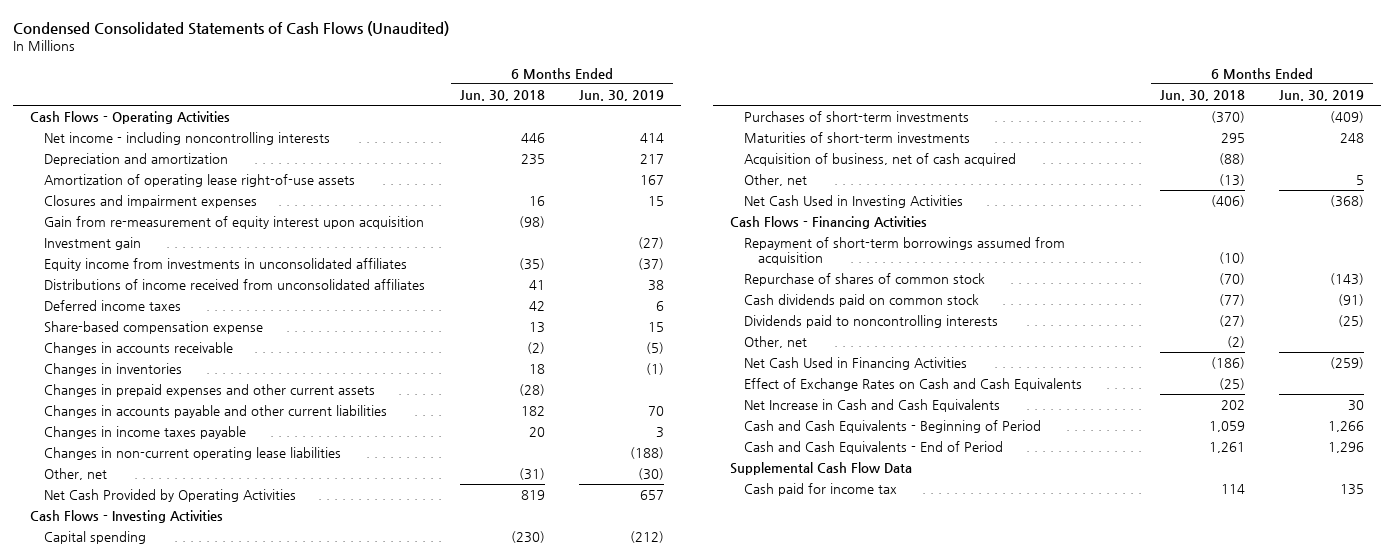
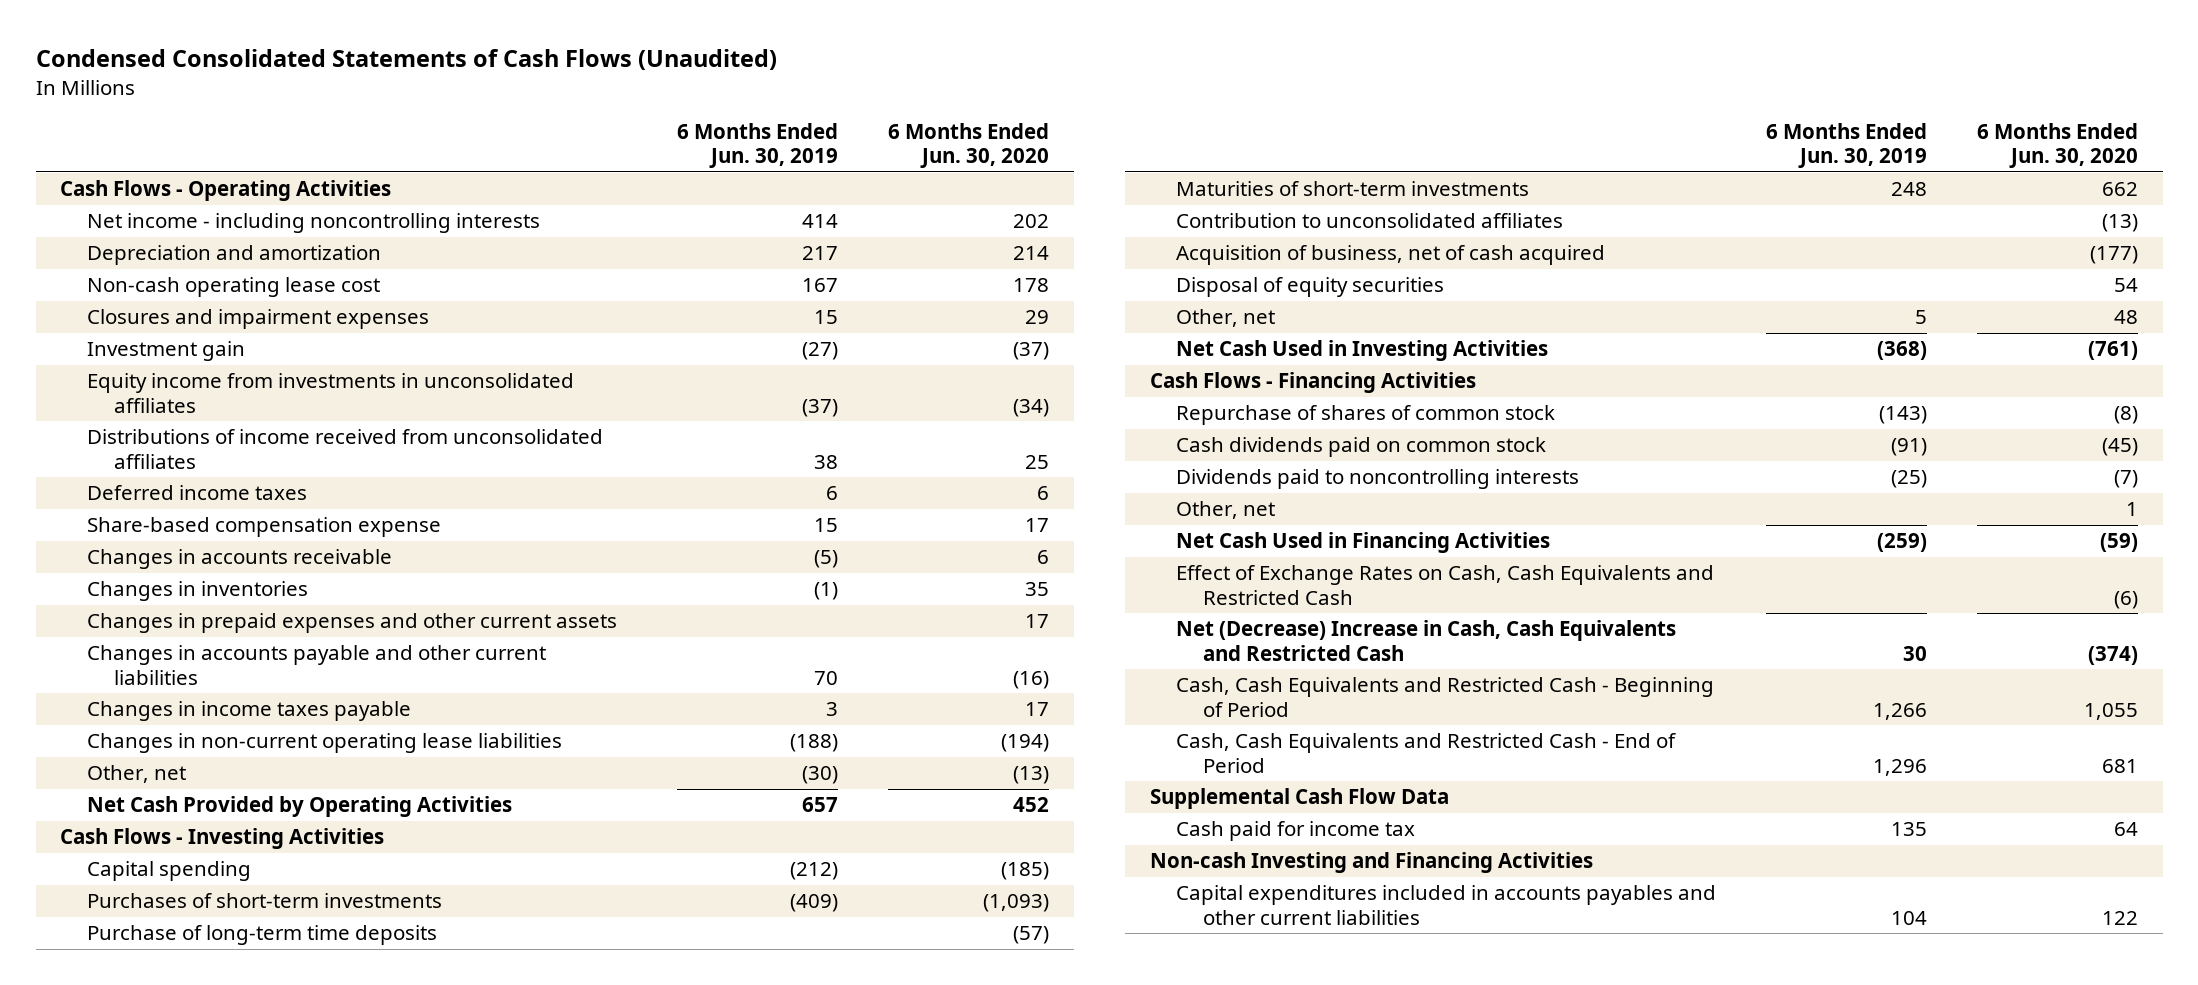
- | 6 Months Ended Jun. 30, 2018 | 6 Months Ended Jun. 30, 2019
+ | 6 Months Ended Jun. 30, 2019 | 6 Months Ended Jun. 30, 2020
- Amortization of operating lease right-of-use assets | | 167
+ Non-cash operating lease cost | 167 | 178
- Gain from re-measurement of equity interest upon acquisition | (98) |
+ Purchase of long-term time deposits | | (57)
+ Contribution to unconsolidated affiliates | | (13)
+ Disposal of equity securities | | 54
- Repayment of short-term borrowings assumed from acquisition | (10) |
- Effect of Exchange Rates on Cash and Cash Equivalents | (25) |
- Net Increase in Cash and Cash Equivalents | 202 | 30
- Cash and Cash Equivalents - Beginning of Period | 1,059 | 1,266
- Cash and Cash Equivalents - End of Period | 1,261 | 1,296
+ Effect of Exchange Rates on Cash, Cash Equivalents and Restricted Cash | | (6)
+ Net (Decrease) Increase in Cash, Cash Equivalents and Restricted Cash | 30 | (374)
+ Cash, Cash Equivalents and Restricted Cash - Beginning of Period | 1,266 | 1,055
+ Cash, Cash Equivalents and Restricted Cash - End of Period | 1,296 | 681
+ Non-cash Investing and Financing Activities
+ Capital expenditures included in accounts payables and other current liabilities | 104 | 122

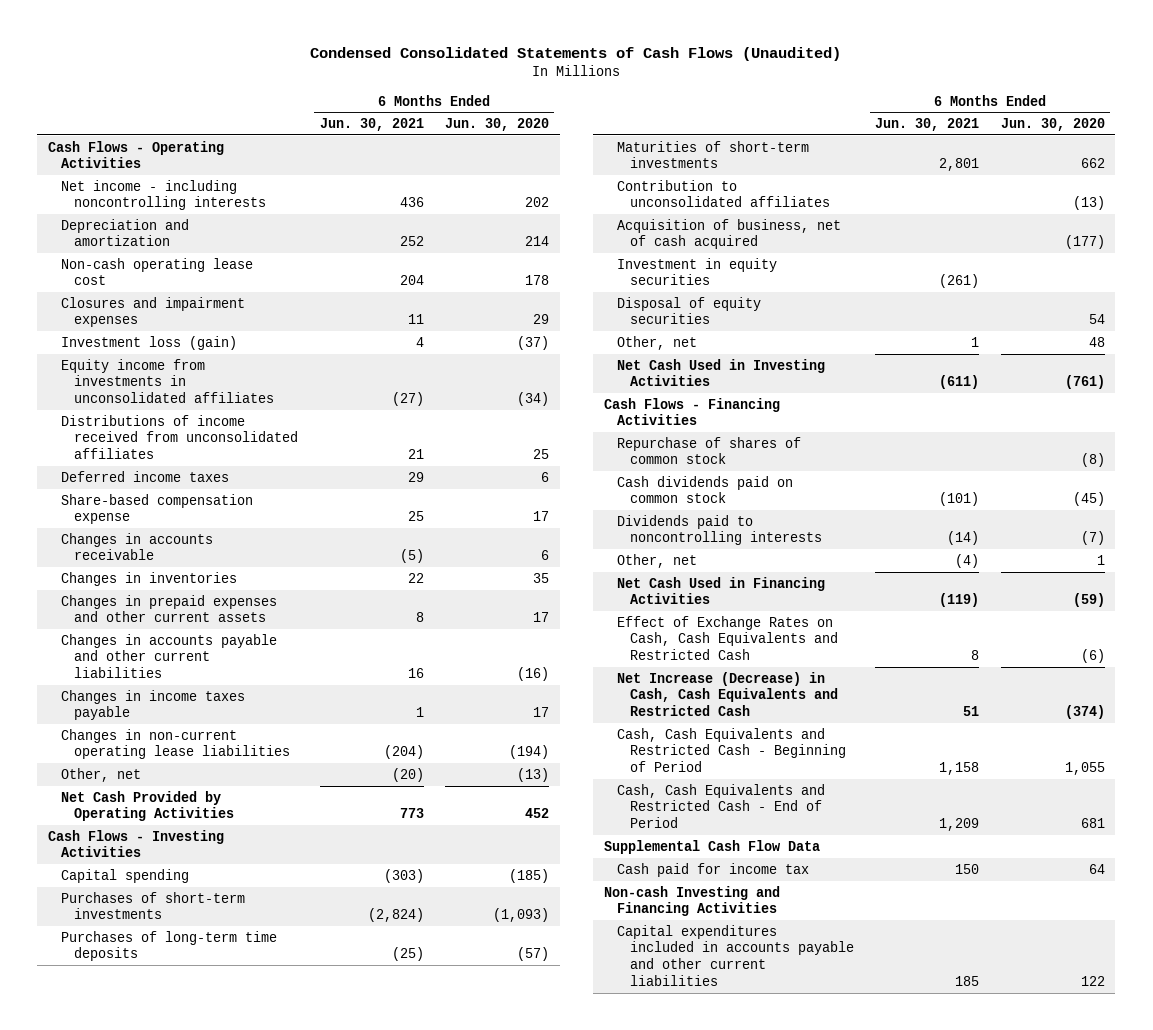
- | 6 Months Ended Jun. 30, 2019 | 6 Months Ended Jun. 30, 2020
+ | 6 Months Ended Jun. 30, 2021 | 6 Months Ended Jun. 30, 2020
- Investment gain | (27) | (37)
+ Investment loss (gain) | 4 | (37)
- Purchase of long-term time deposits | | (57)
+ Purchases of long-term time deposits | (25) | (57)
+ Investment in equity securities | (261) |
- Net (Decrease) Increase in Cash, Cash Equivalents and Restricted Cash | 30 | (374)
+ Net Increase (Decrease) in Cash, Cash Equivalents and Restricted Cash | 51 | (374)
- Capital expenditures included in accounts payables and other current liabilities | 104 | 122
+ Capital expenditures included in accounts payable and other current liabilities | 185 | 122

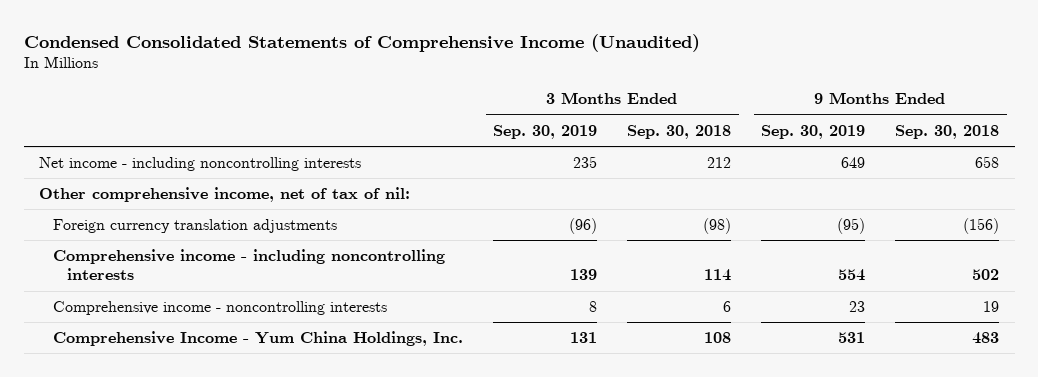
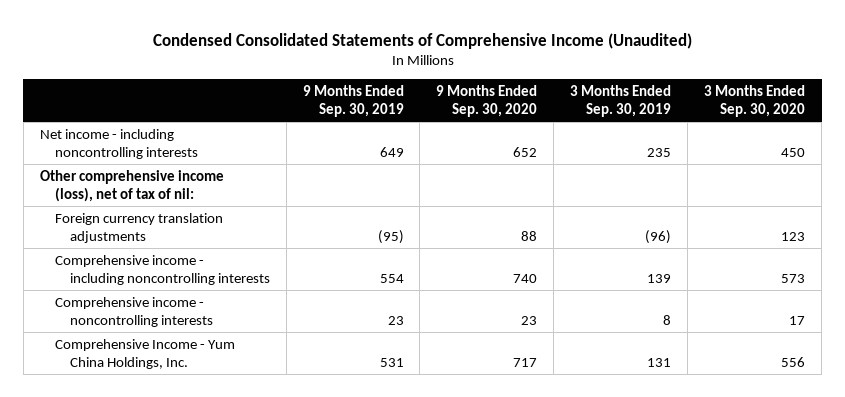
- | 3 Months Ended Sep. 30, 2019 | 3 Months Ended Sep. 30, 2018 | 9 Months Ended Sep. 30, 2019 | 9 Months Ended Sep. 30, 2018
+ | 9 Months Ended Sep. 30, 2019 | 9 Months Ended Sep. 30, 2020 | 3 Months Ended Sep. 30, 2019 | 3 Months Ended Sep. 30, 2020
- Other comprehensive income, net of tax of nil:
+ Other comprehensive income (loss), net of tax of nil:

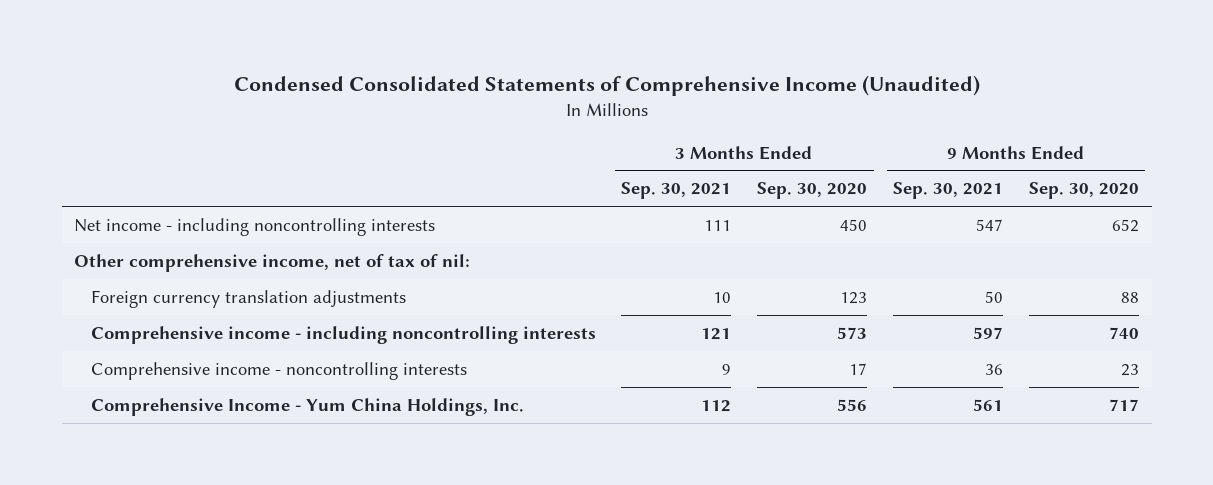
- | 9 Months Ended Sep. 30, 2019 | 9 Months Ended Sep. 30, 2020 | 3 Months Ended Sep. 30, 2019 | 3 Months Ended Sep. 30, 2020
+ | 3 Months Ended Sep. 30, 2021 | 3 Months Ended Sep. 30, 2020 | 9 Months Ended Sep. 30, 2021 | 9 Months Ended Sep. 30, 2020
- Other comprehensive income (loss), net of tax of nil:
+ Other comprehensive income, net of tax of nil:

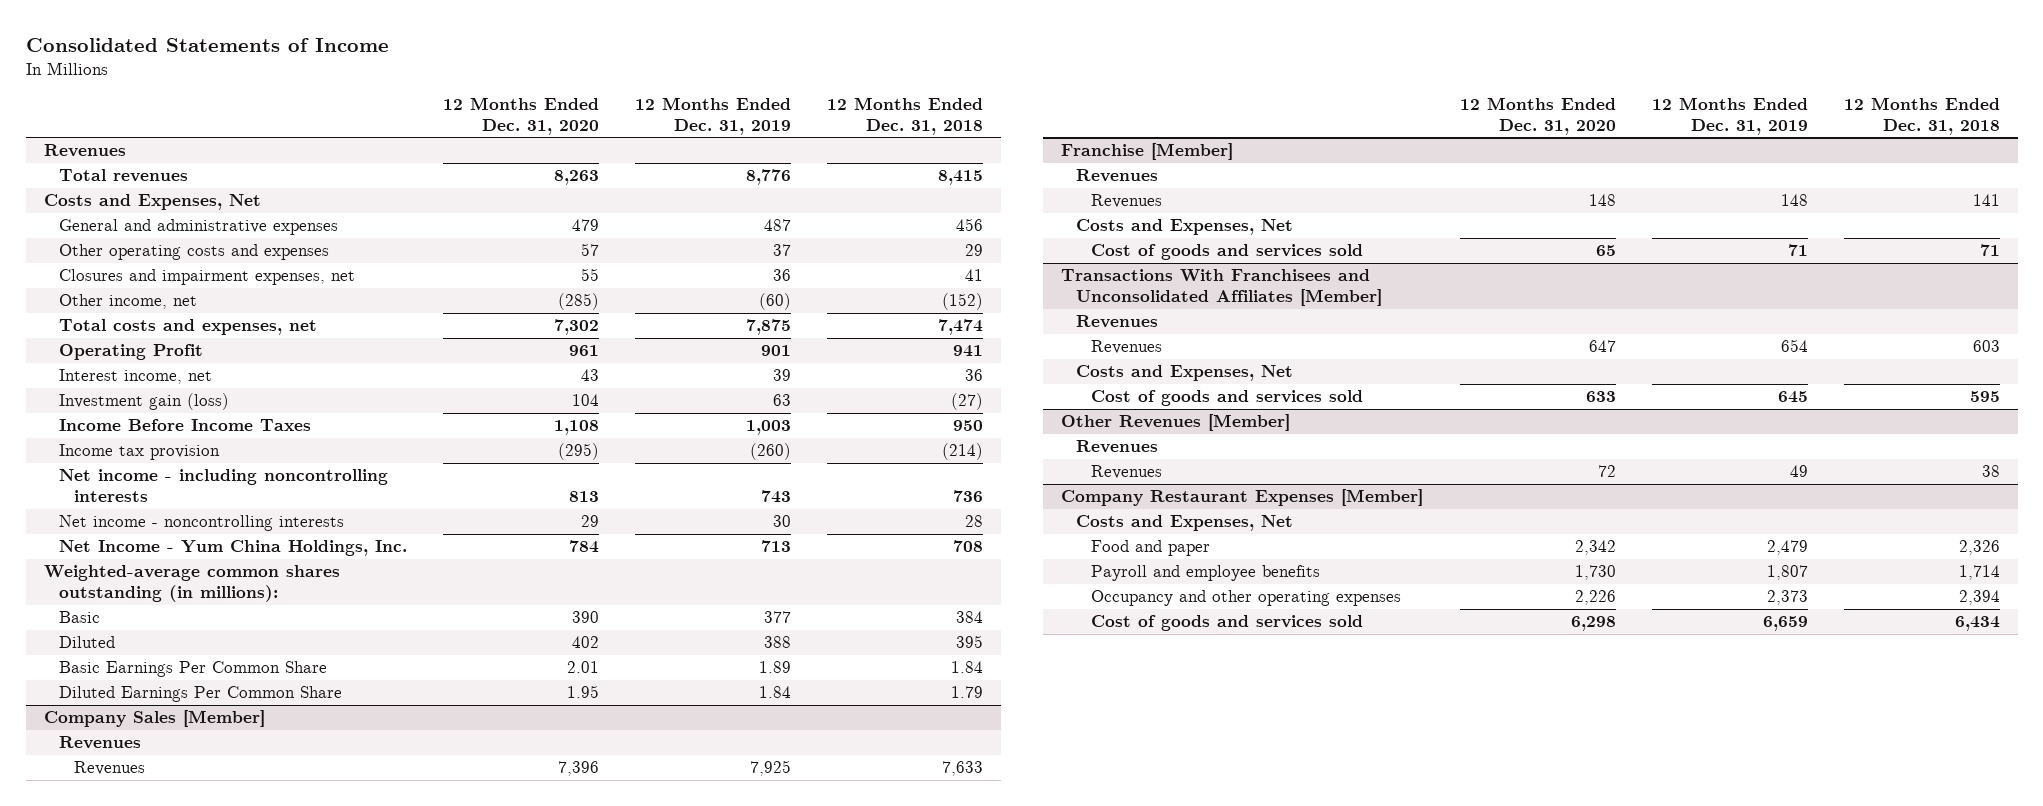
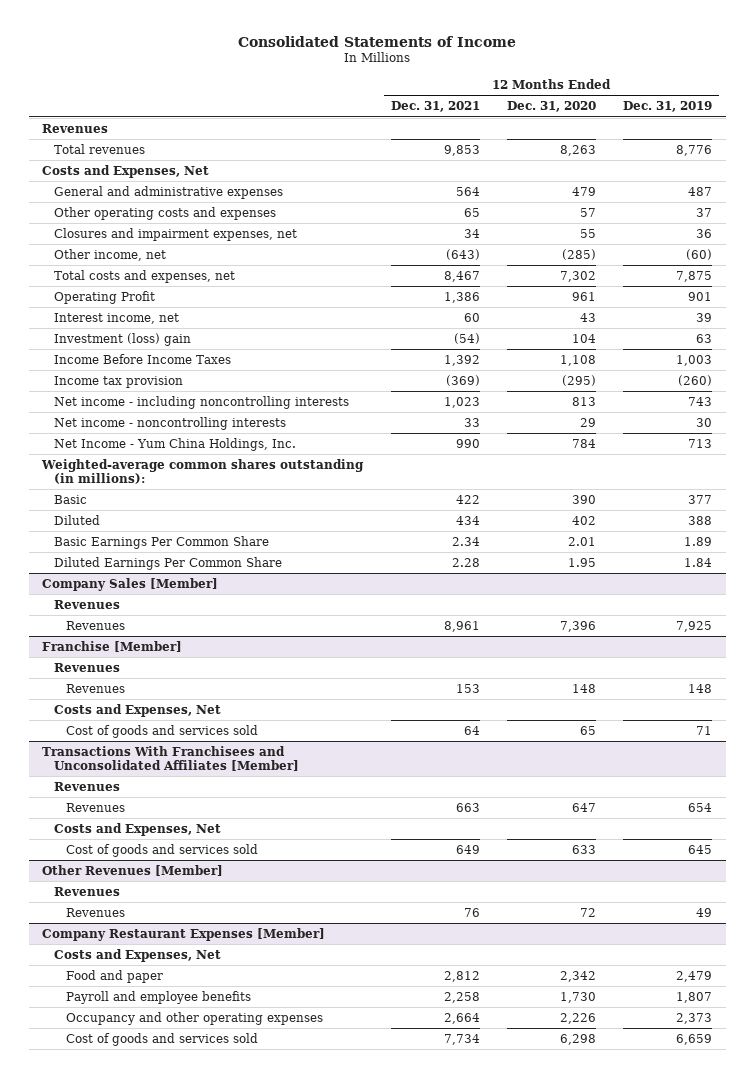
- | 12 Months Ended Dec. 31, 2020 | 12 Months Ended Dec. 31, 2019 | 12 Months Ended Dec. 31, 2018
+ | 12 Months Ended Dec. 31, 2021 | 12 Months Ended Dec. 31, 2020 | 12 Months Ended Dec. 31, 2019
- Investment gain (loss) | 104 | 63 | (27)
+ Investment (loss) gain | (54) | 104 | 63

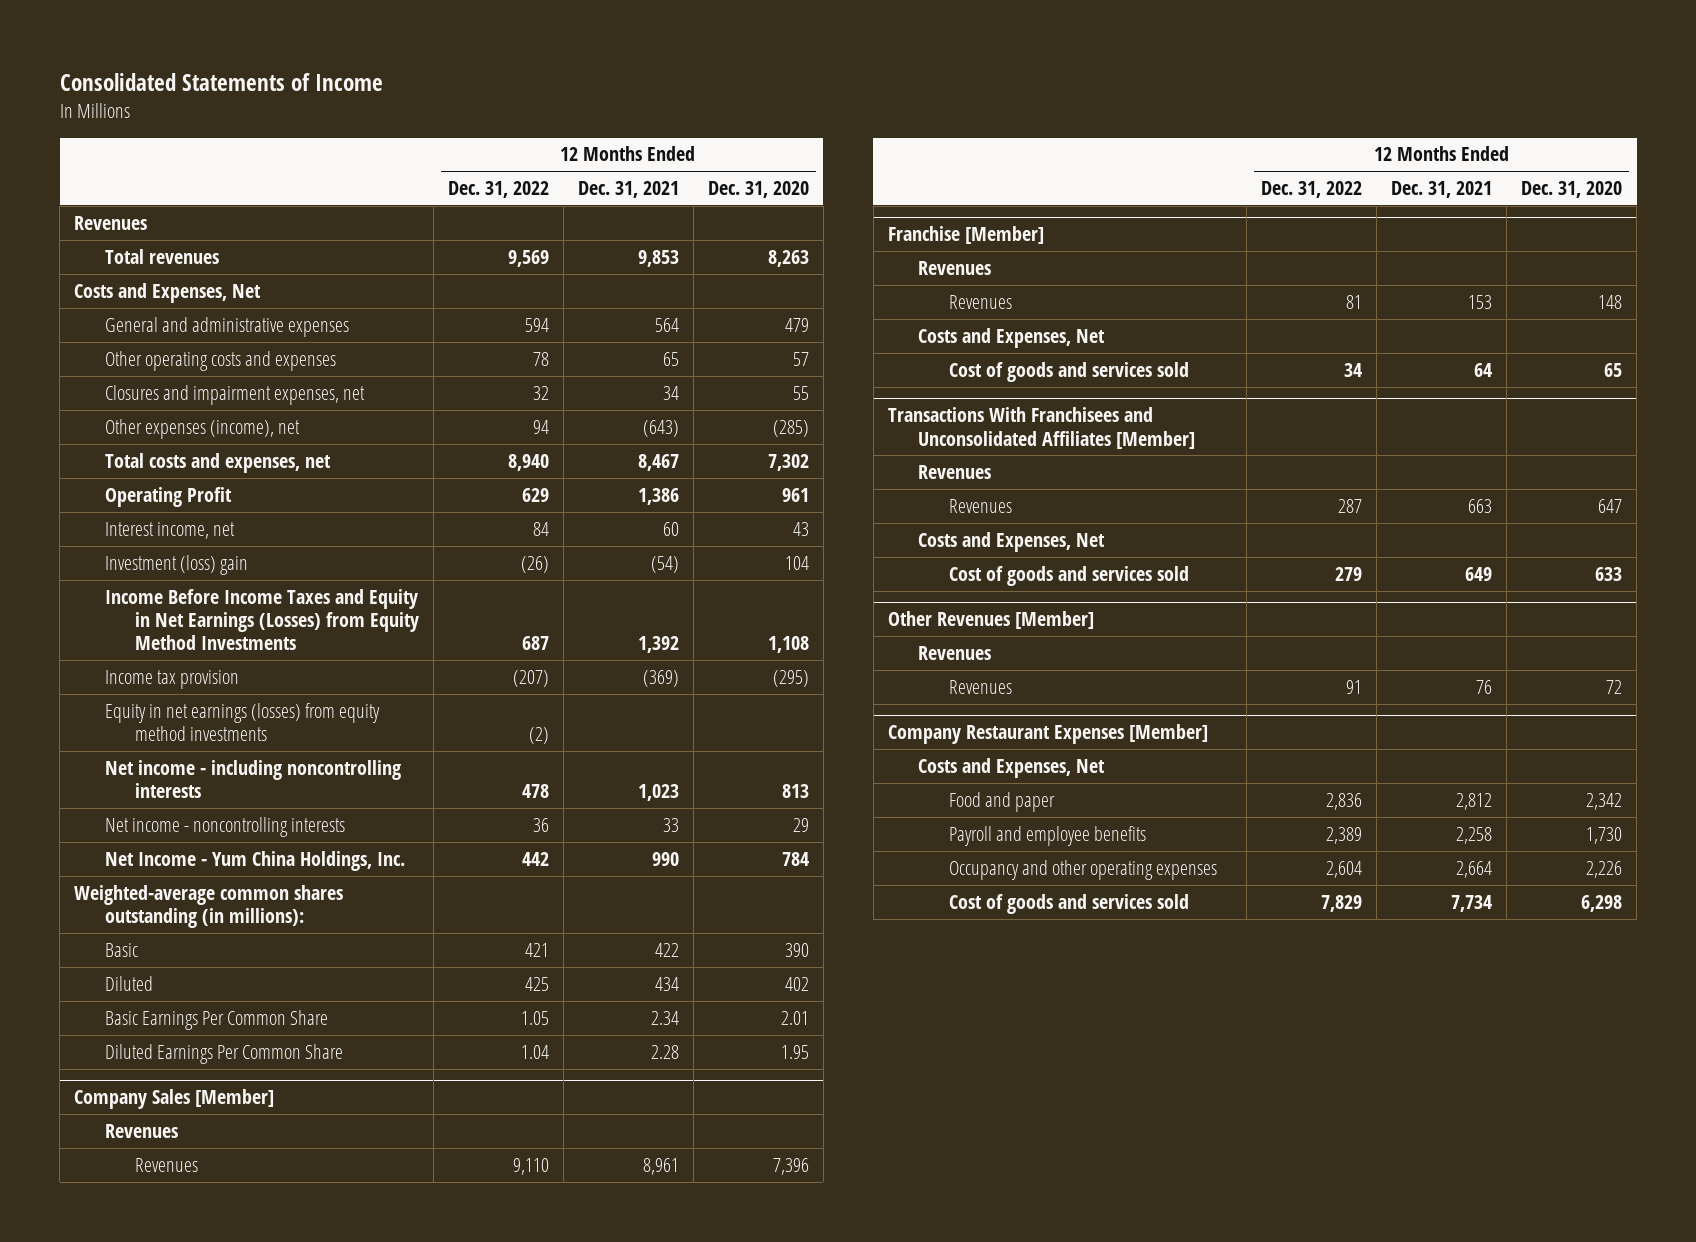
- | 12 Months Ended Dec. 31, 2021 | 12 Months Ended Dec. 31, 2020 | 12 Months Ended Dec. 31, 2019
+ | 12 Months Ended Dec. 31, 2022 | 12 Months Ended Dec. 31, 2021 | 12 Months Ended Dec. 31, 2020
- Other income, net | (643) | (285) | (60)
+ Other expenses (income), net | 94 | (643) | (285)
- Income Before Income Taxes | 1,392 | 1,108 | 1,003
+ Income Before Income Taxes and Equity in Net Earnings (Losses) from Equity Method Investments | 687 | 1,392 | 1,108
+ Equity in net earnings (losses) from equity method investments | (2) | |

